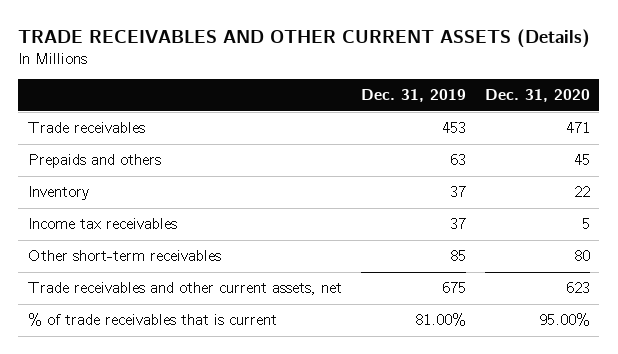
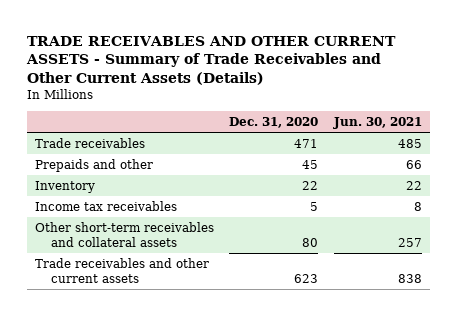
- TRADE RECEIVABLES AND OTHER CURRENT ASSETS (Details)
+ TRADE RECEIVABLES AND OTHER CURRENT ASSETS - Summary of Trade Receivables and Other Current Assets (Details)
- | Dec. 31, 2019 | Dec. 31, 2020
+ | Dec. 31, 2020 | Jun. 30, 2021
- Prepaids and others | 63 | 45
+ Prepaids and other | 45 | 66
- Other short-term receivables | 85 | 80
- Trade receivables and other current assets, net | 675 | 623
- % of trade receivables that is current | 81.00% | 95.00%
+ Other short-term receivables and collateral assets | 80 | 257
+ Trade receivables and other current assets | 623 | 838

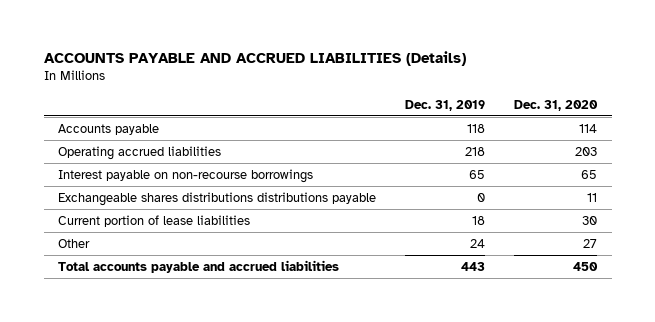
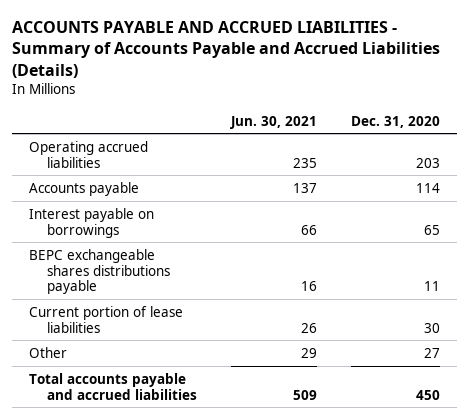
- ACCOUNTS PAYABLE AND ACCRUED LIABILITIES (Details)
+ ACCOUNTS PAYABLE AND ACCRUED LIABILITIES - Summary of Accounts Payable and Accrued Liabilities (Details)
- | Dec. 31, 2019 | Dec. 31, 2020
+ | Jun. 30, 2021 | Dec. 31, 2020
- Interest payable on non-recourse borrowings | 65 | 65
- Exchangeable shares distributions distributions payable | 0 | 11
moved down: Accounts payable | 137 | 114
+ Interest payable on borrowings | 66 | 65
+ BEPC exchangeable shares distributions payable | 16 | 11

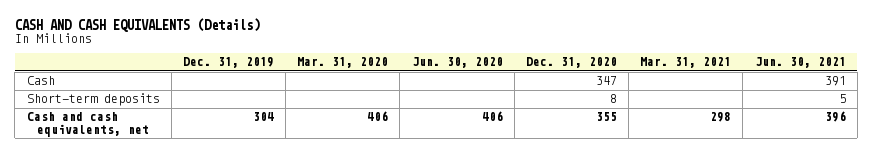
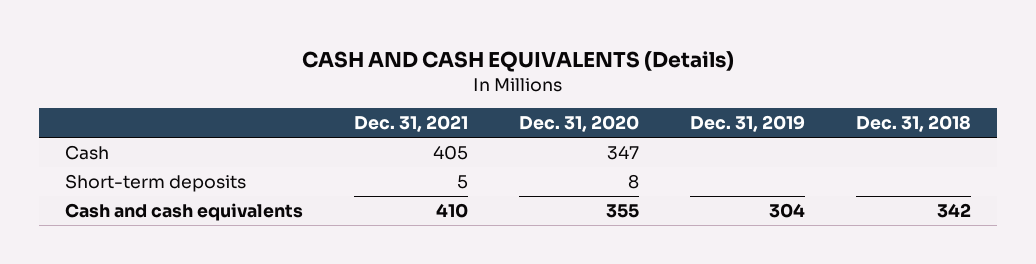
- | Dec. 31, 2019 | Mar. 31, 2020 | Jun. 30, 2020 | Dec. 31, 2020 | Mar. 31, 2021 | Jun. 30, 2021
+ | Dec. 31, 2021 | Dec. 31, 2020 | Dec. 31, 2019 | Dec. 31, 2018
- Cash and cash equivalents, net | 304 | 406 | 406 | 355 | 298 | 396
+ Cash and cash equivalents | 410 | 355 | 304 | 342

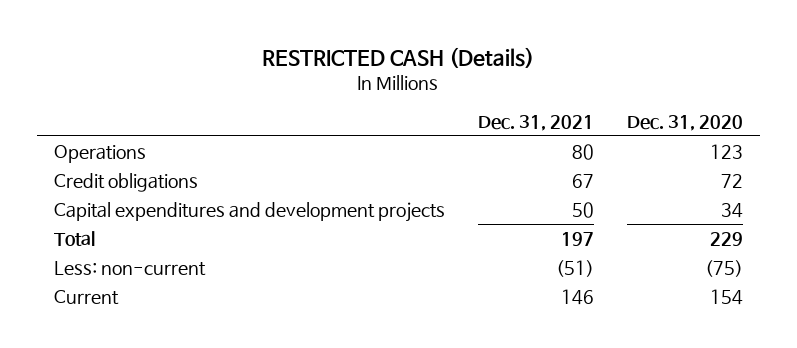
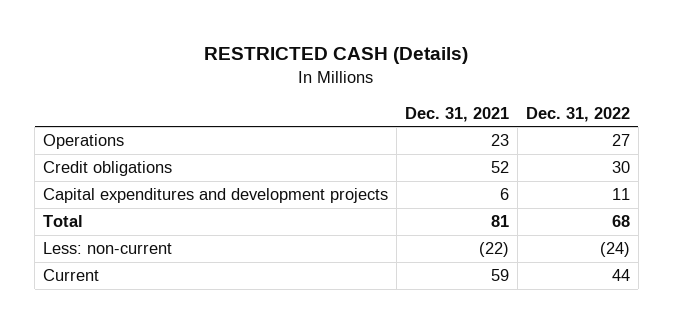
- | Dec. 31, 2021 | Dec. 31, 2020
+ | Dec. 31, 2021 | Dec. 31, 2022
- Operations | 80 | 123
- Credit obligations | 67 | 72
- Capital expenditures and development projects | 50 | 34
- Total | 197 | 229
- Less: non-current | (51) | (75)
- Current | 146 | 154
+ Operations | 23 | 27
+ Credit obligations | 52 | 30
+ Capital expenditures and development projects | 6 | 11
+ Total | 81 | 68
+ Less: non-current | (22) | (24)
+ Current | 59 | 44

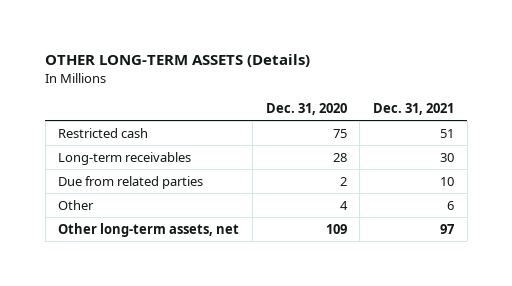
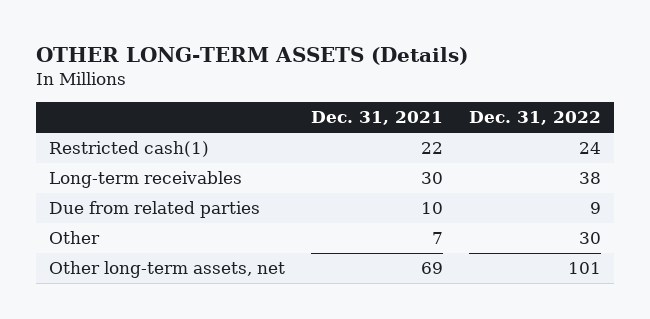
- | Dec. 31, 2020 | Dec. 31, 2021
+ | Dec. 31, 2021 | Dec. 31, 2022
- Restricted cash | 75 | 51
+ Restricted cash(1) | 22 | 24
- Other | 4 | 6
- Other long-term assets, net | 109 | 97
+ Other | 7 | 30
+ Other long-term assets, net | 69 | 101

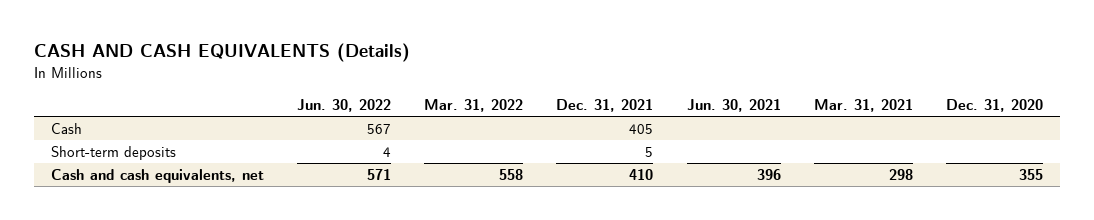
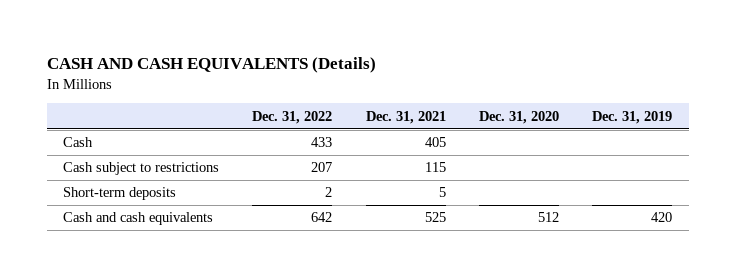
- | Jun. 30, 2022 | Mar. 31, 2022 | Dec. 31, 2021 | Jun. 30, 2021 | Mar. 31, 2021 | Dec. 31, 2020
+ | Dec. 31, 2022 | Dec. 31, 2021 | Dec. 31, 2020 | Dec. 31, 2019
+ Cash subject to restrictions | 207 | 115 | |
- Cash and cash equivalents, net | 571 | 558 | 410 | 396 | 298 | 355
+ Cash and cash equivalents | 642 | 525 | 512 | 420

